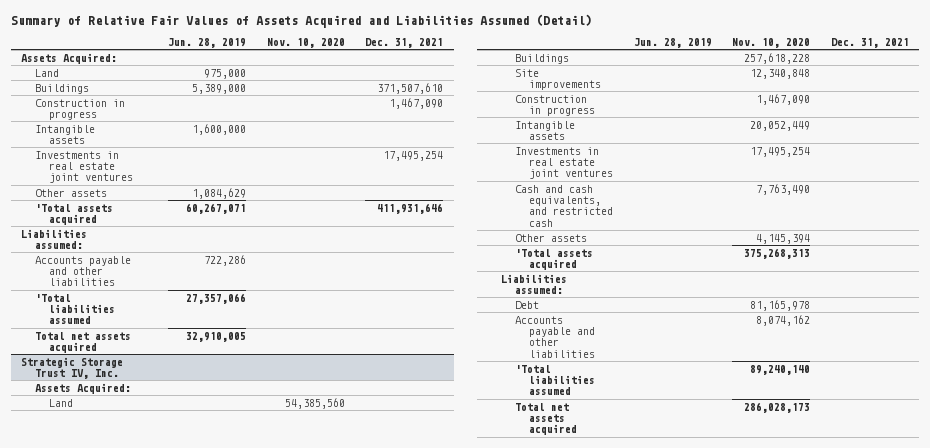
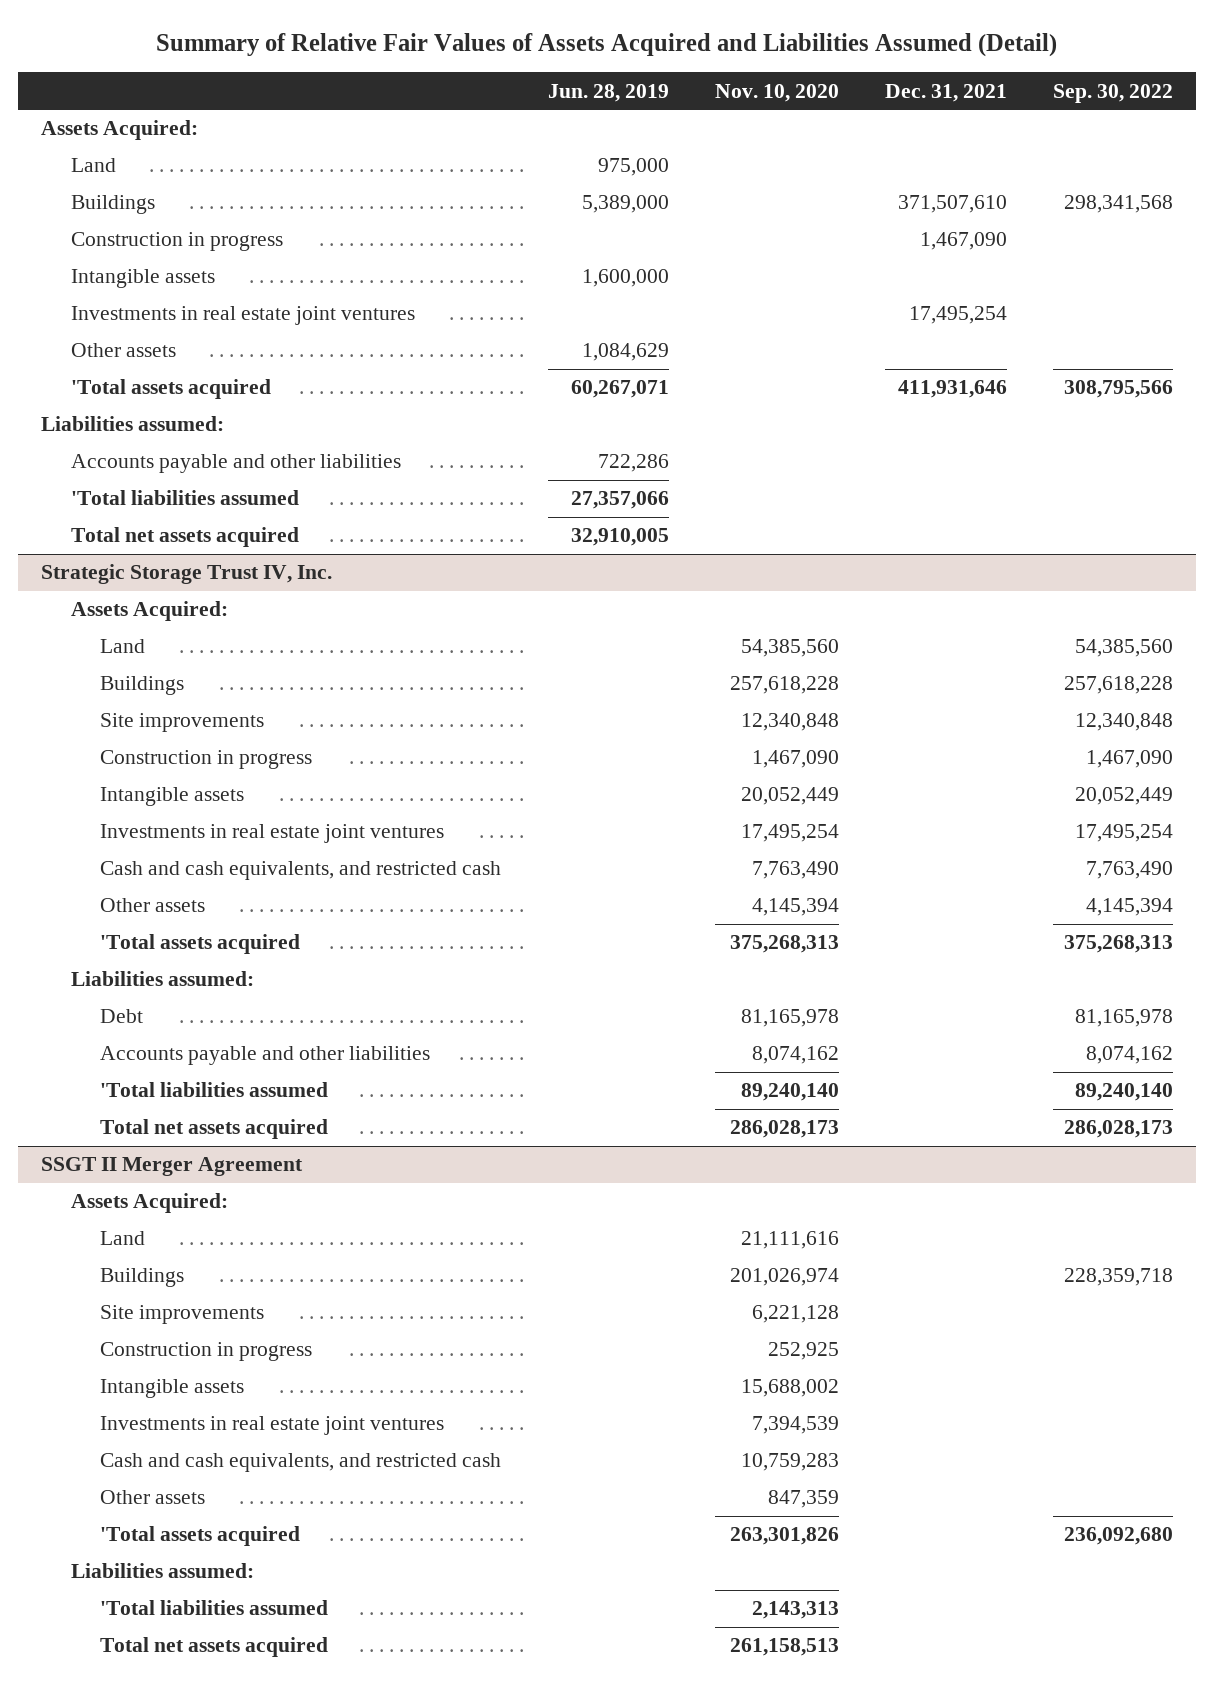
- | Jun. 28, 2019 | Nov. 10, 2020 | Dec. 31, 2021
+ | Jun. 28, 2019 | Nov. 10, 2020 | Dec. 31, 2021 | Sep. 30, 2022
+ SSGT II Merger Agreement
+ Assets Acquired:
+ Land | | 21,111,616 | |
+ Buildings | | 201,026,974 | | 228,359,718
+ Site improvements | | 6,221,128 | |
+ Construction in progress | | 252,925 | |
+ Intangible assets | | 15,688,002 | |
+ Investments in real estate joint ventures | | 7,394,539 | |
+ Cash and cash equivalents, and restricted cash | | 10,759,283 | |
+ Other assets | | 847,359 | |
+ 'Total assets acquired | | 263,301,826 | | 236,092,680
+ Liabilities assumed:
+ 'Total liabilities assumed | | 2,143,313 | |
+ Total net assets acquired | | 261,158,513 | |

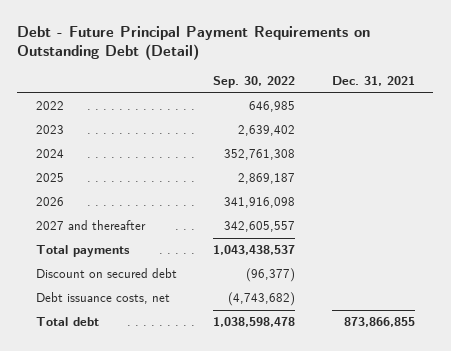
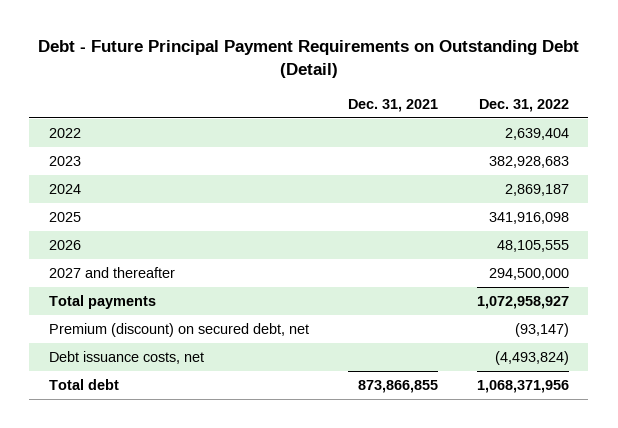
- | Sep. 30, 2022 | Dec. 31, 2021
+ | Dec. 31, 2021 | Dec. 31, 2022
- Discount on secured debt | (96,377) |
+ Premium (discount) on secured debt, net | | (93,147)

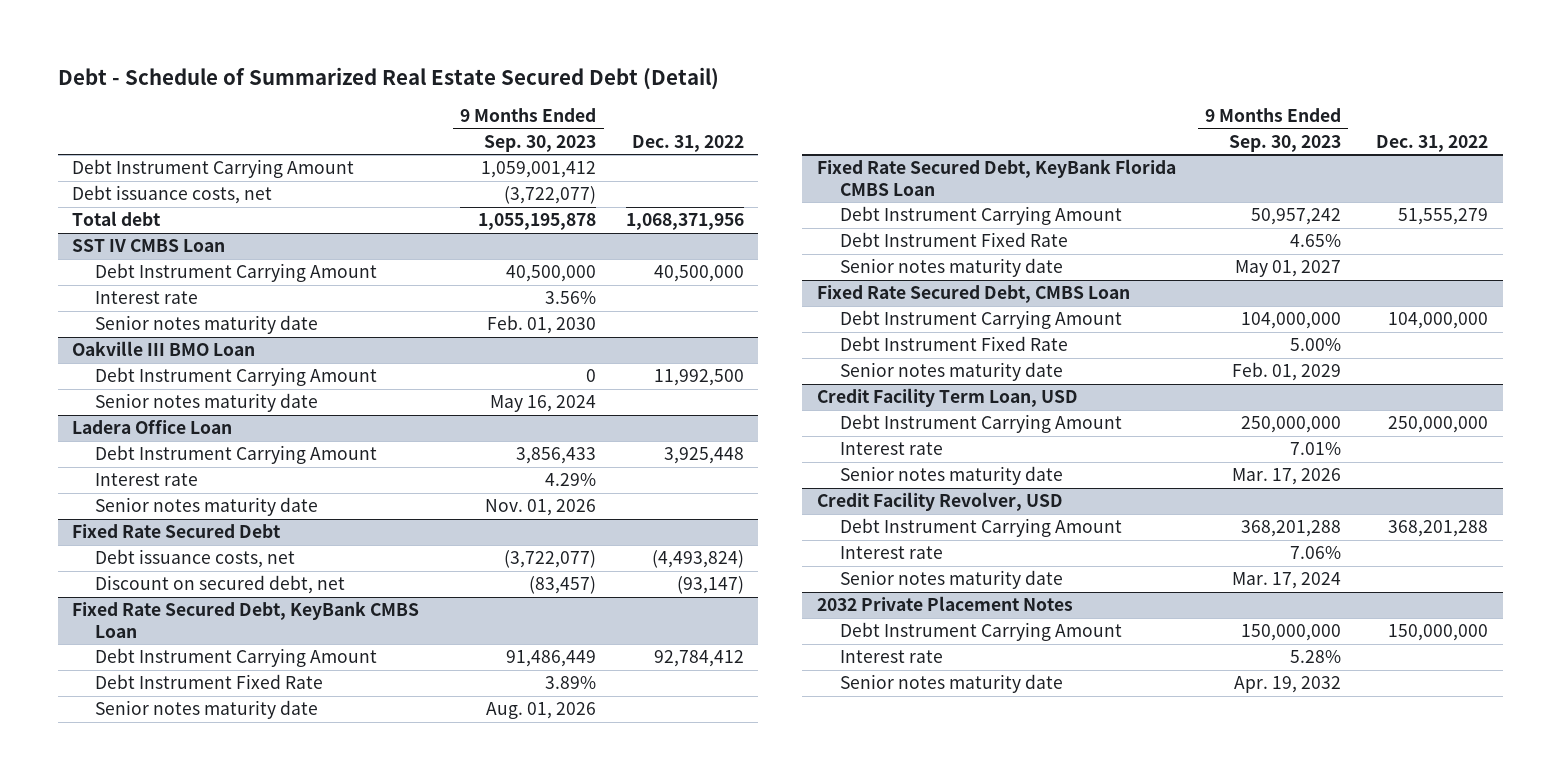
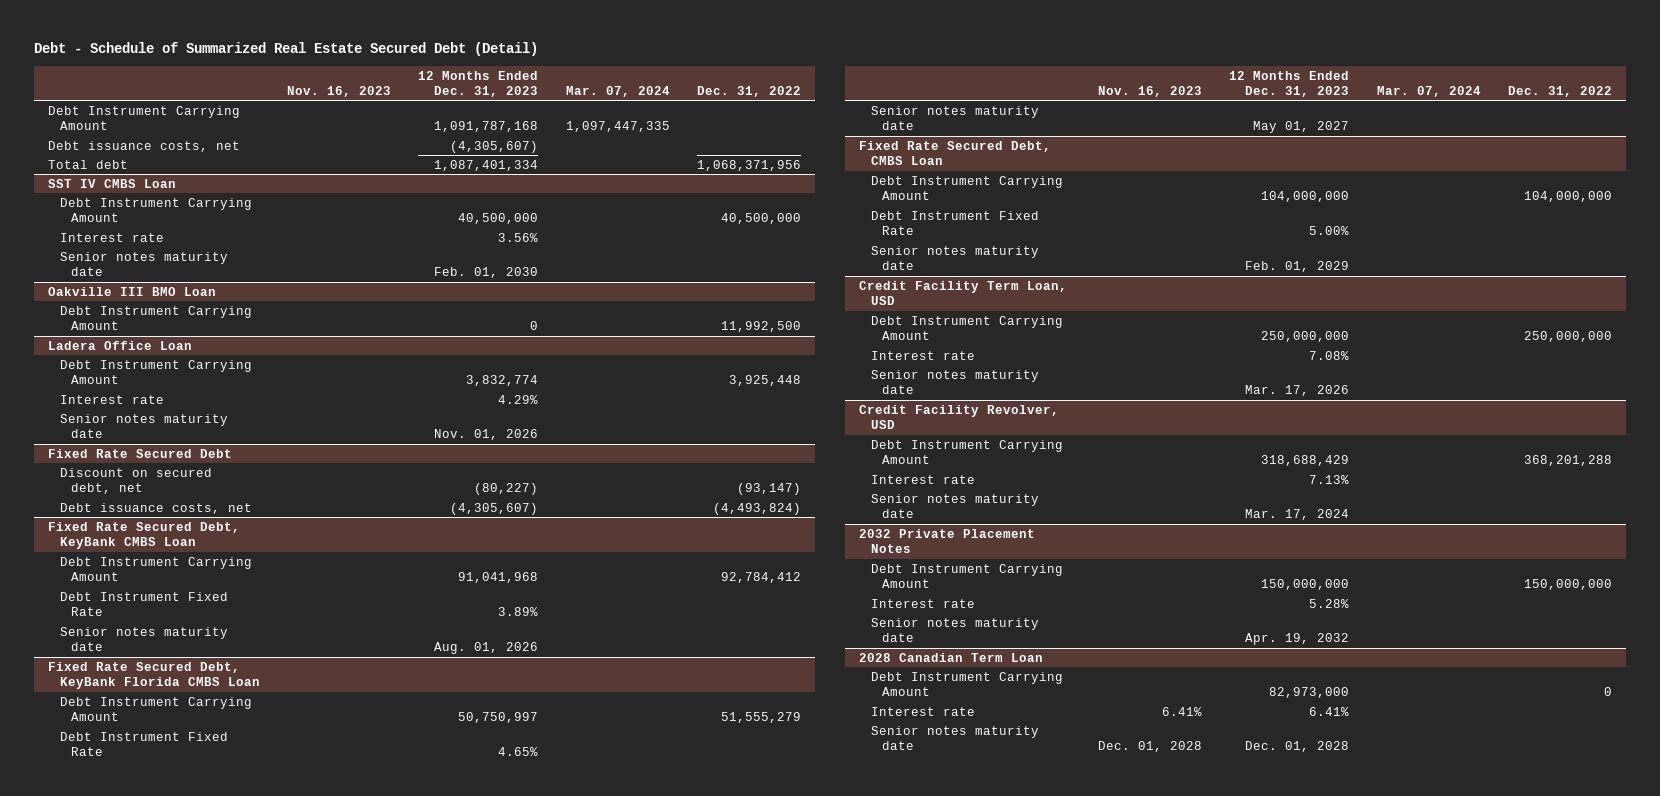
- | 9 Months Ended Sep. 30, 2023 | Dec. 31, 2022
+ | Nov. 16, 2023 | 12 Months Ended Dec. 31, 2023 | Mar. 07, 2024 | Dec. 31, 2022
@ Oakville III BMO Loan
- Senior notes maturity date | May 16, 2024 |
@ Fixed Rate Secured Debt
moved down: Debt issuance costs, net | | (4,305,607) | | (4,493,824)
+ 2028 Canadian Term Loan
+ Debt Instrument Carrying Amount | | 82,973,000 | | 0
+ Interest rate | 6.41% | 6.41% | |
+ Senior notes maturity date | Dec. 01, 2028 | Dec. 01, 2028 | |

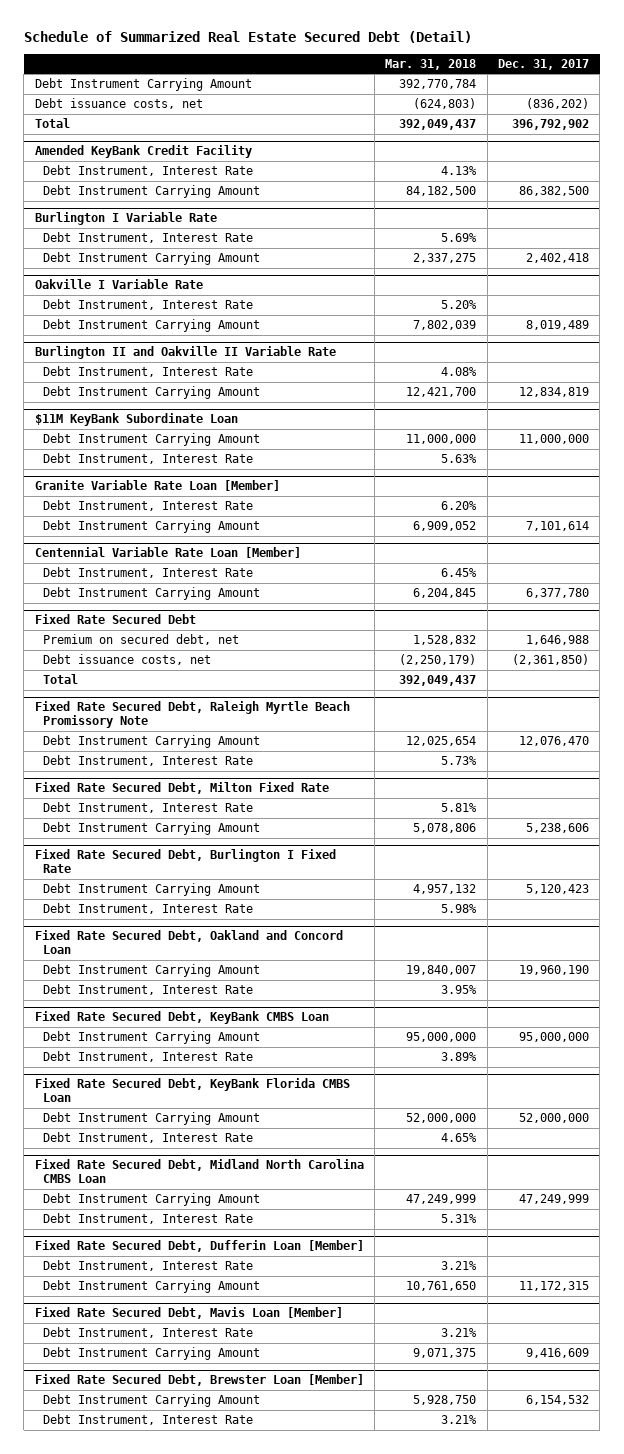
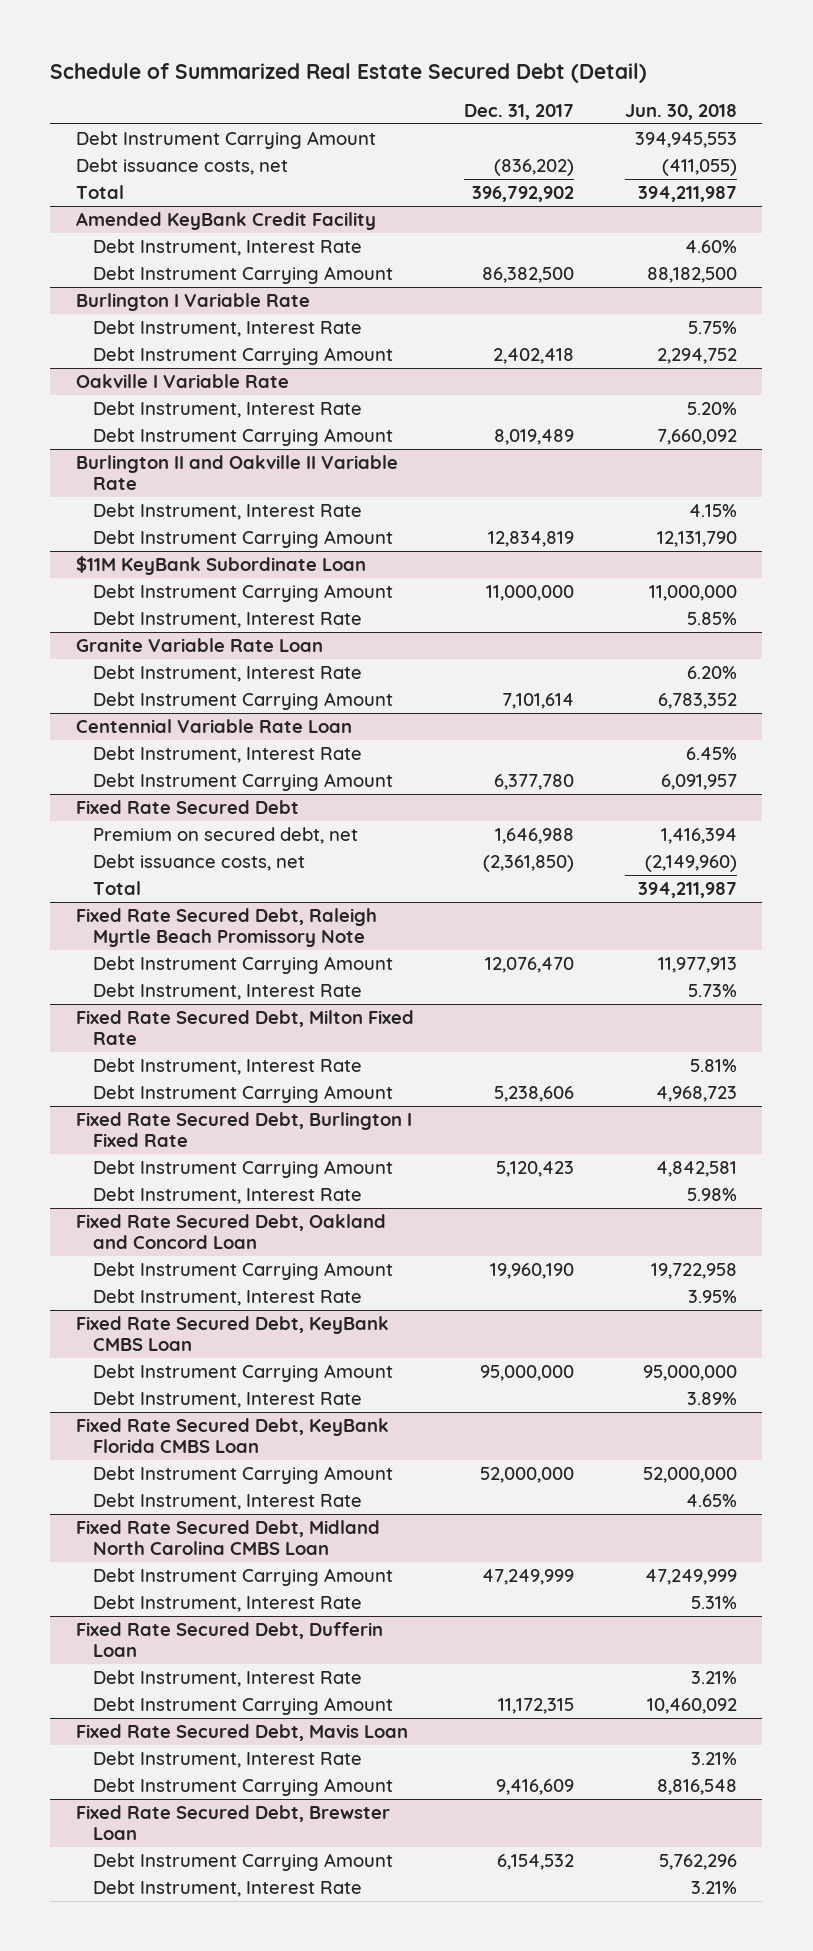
- | Mar. 31, 2018 | Dec. 31, 2017
+ | Dec. 31, 2017 | Jun. 30, 2018
- Granite Variable Rate Loan [Member]
+ Granite Variable Rate Loan
- Centennial Variable Rate Loan [Member]
+ Centennial Variable Rate Loan
- Fixed Rate Secured Debt, Dufferin Loan [Member]
+ Fixed Rate Secured Debt, Dufferin Loan
- Fixed Rate Secured Debt, Mavis Loan [Member]
+ Fixed Rate Secured Debt, Mavis Loan
- Fixed Rate Secured Debt, Brewster Loan [Member]
+ Fixed Rate Secured Debt, Brewster Loan

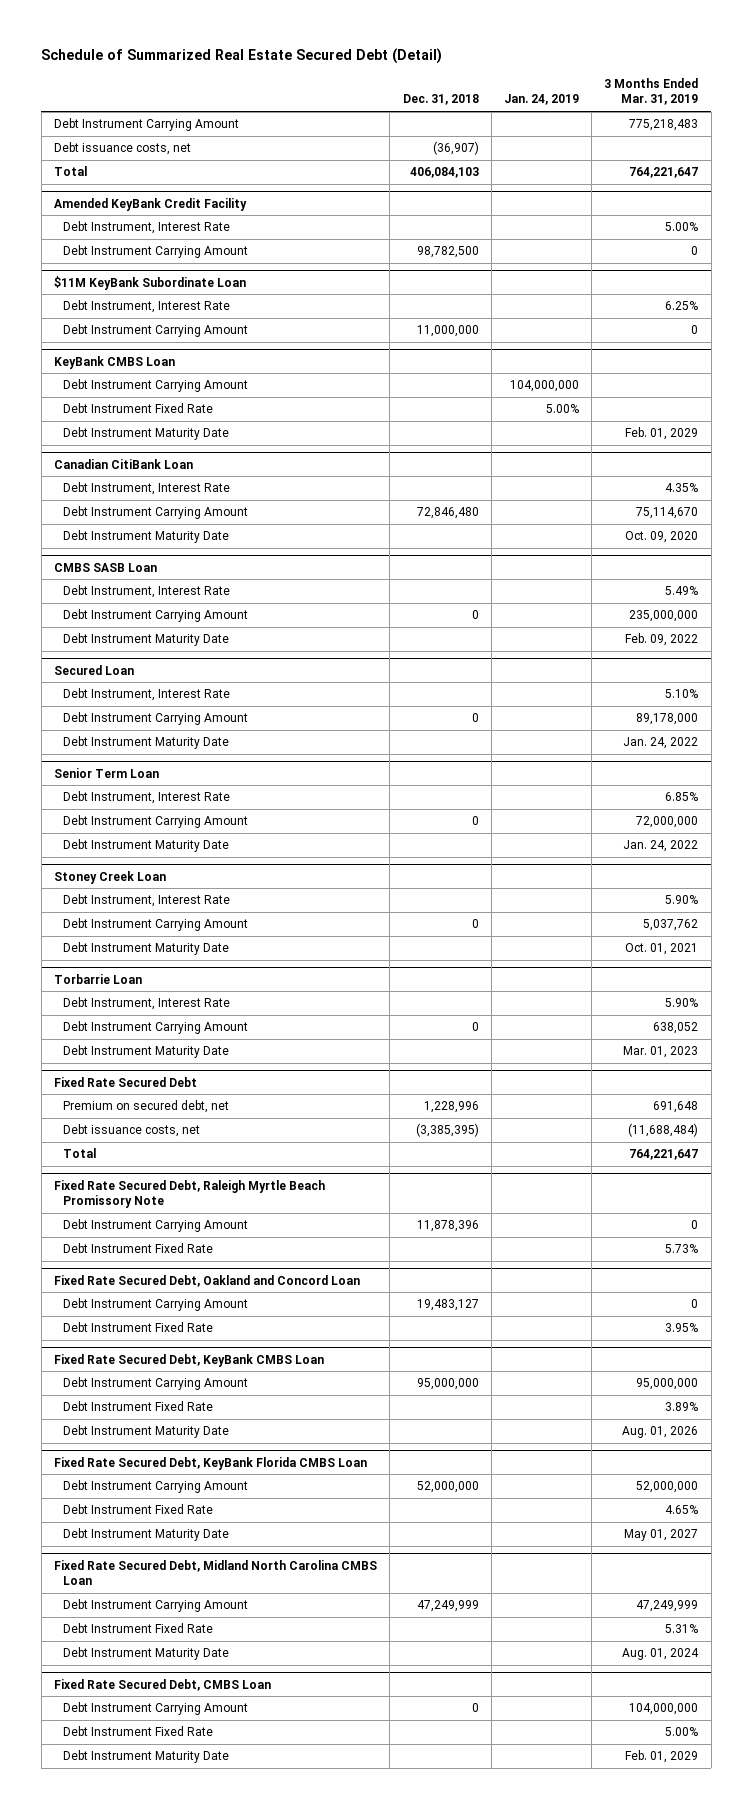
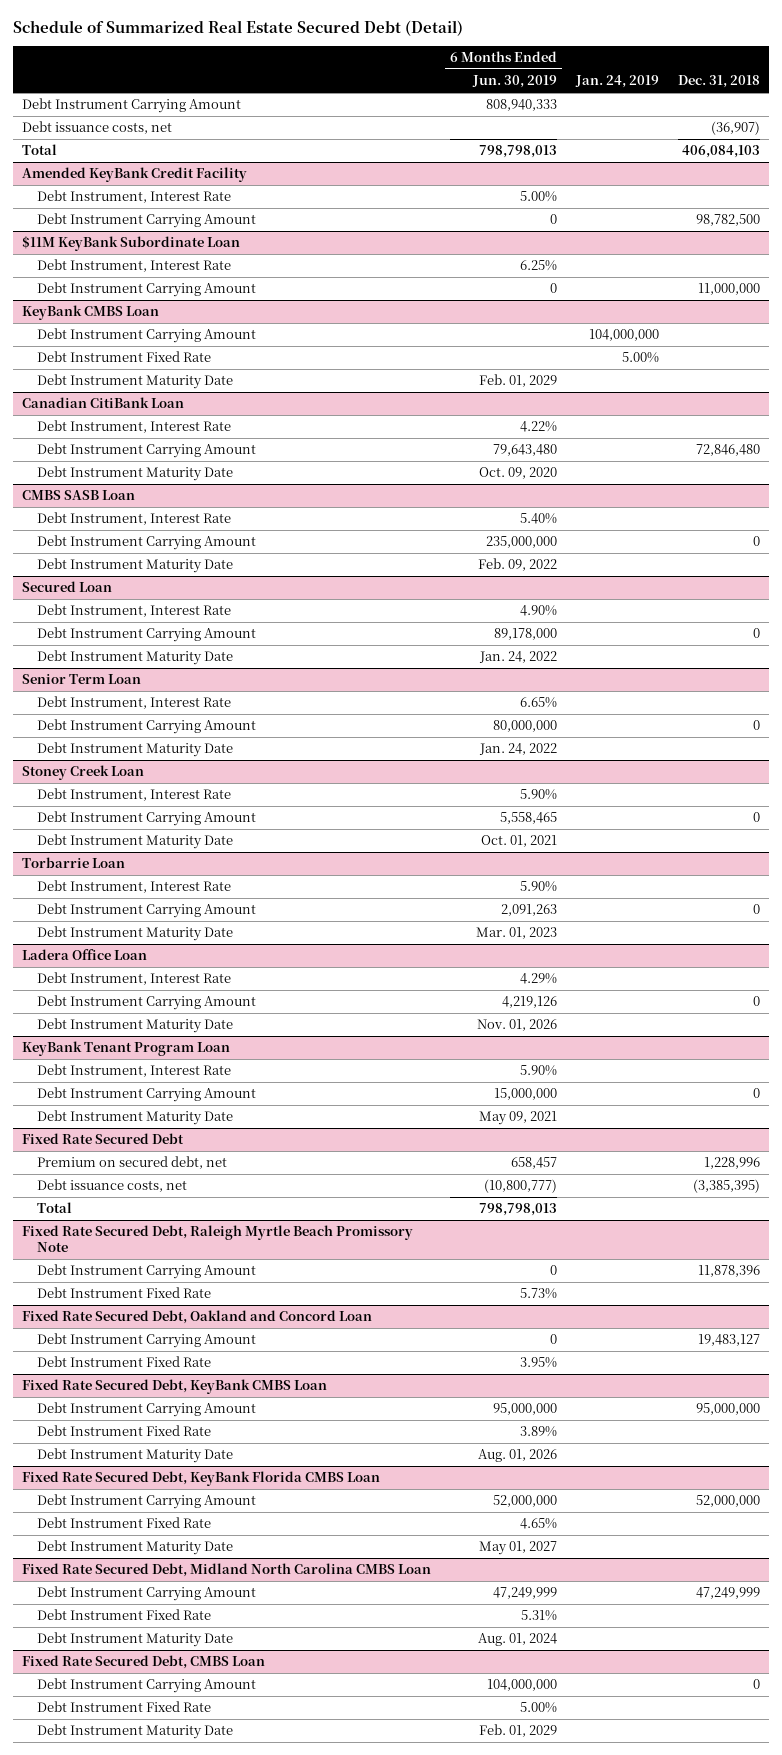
- | Dec. 31, 2018 | Jan. 24, 2019 | 3 Months Ended Mar. 31, 2019
+ | 6 Months Ended Jun. 30, 2019 | Jan. 24, 2019 | Dec. 31, 2018
+ Ladera Office Loan
+ Debt Instrument, Interest Rate | 4.29% | |
+ Debt Instrument Carrying Amount | 4,219,126 | | 0
+ Debt Instrument Maturity Date | Nov. 01, 2026 | |
+ KeyBank Tenant Program Loan
+ Debt Instrument, Interest Rate | 5.90% | |
+ Debt Instrument Carrying Amount | 15,000,000 | | 0
+ Debt Instrument Maturity Date | May 09, 2021 | |

